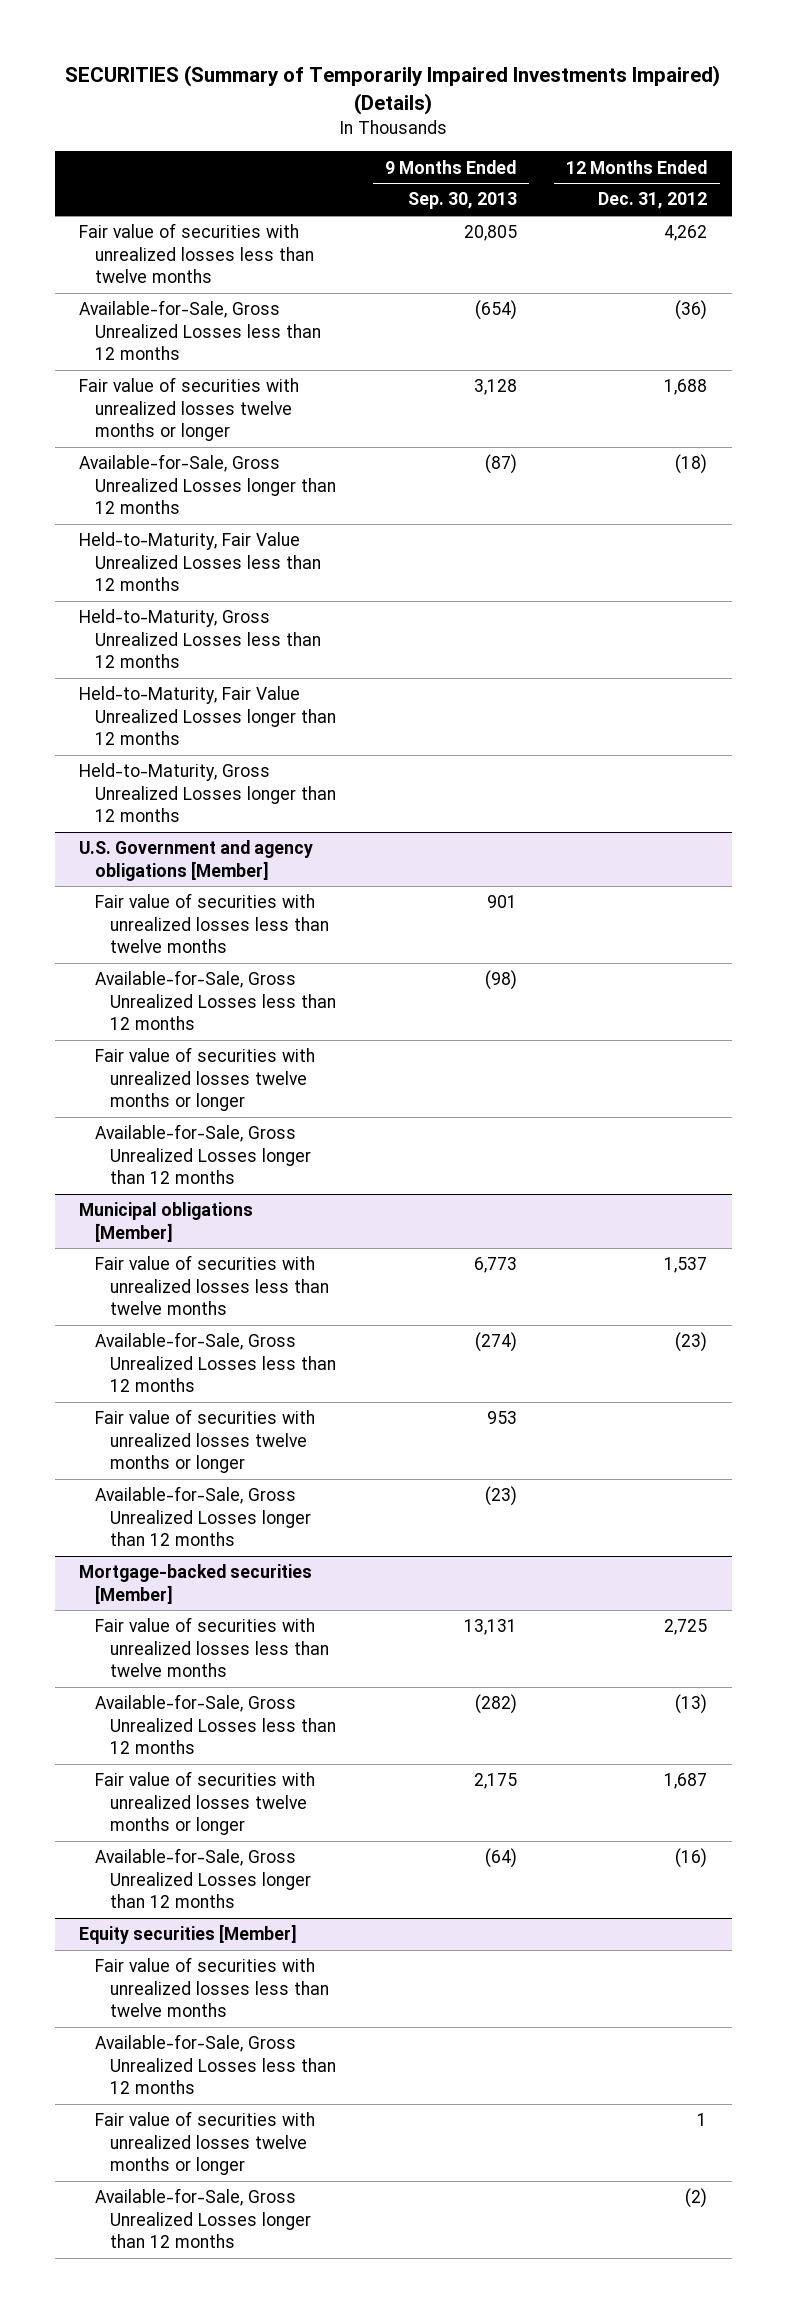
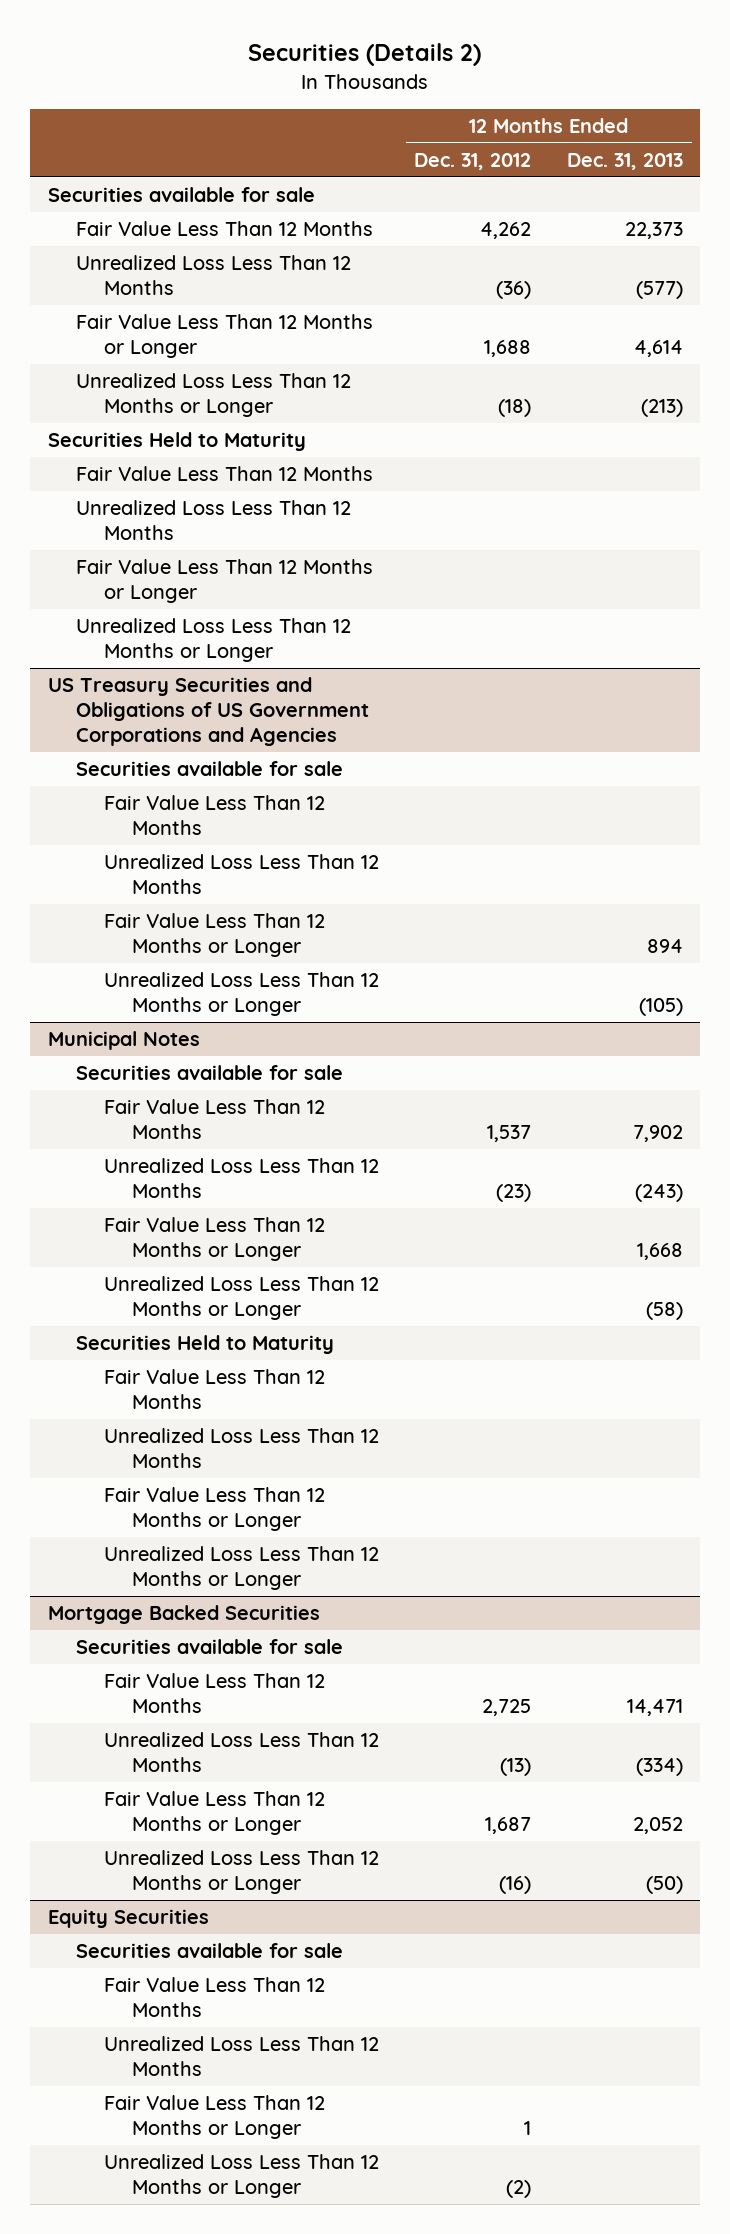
- SECURITIES (Summary of Temporarily Impaired Investments Impaired) (Details)
+ Securities (Details 2)
- | 9 Months Ended Sep. 30, 2013 | 12 Months Ended Dec. 31, 2012
+ | 12 Months Ended Dec. 31, 2012 | 12 Months Ended Dec. 31, 2013
- Fair value of securities with unrealized losses less than twelve months | 20,805 | 4,262
- Available-for-Sale, Gross Unrealized Losses less than 12 months | (654) | (36)
- Fair value of securities with unrealized losses twelve months or longer | 3,128 | 1,688
- Available-for-Sale, Gross Unrealized Losses longer than 12 months | (87) | (18)
- Held-to-Maturity, Fair Value Unrealized Losses less than 12 months
- Held-to-Maturity, Gross Unrealized Losses less than 12 months
- Held-to-Maturity, Fair Value Unrealized Losses longer than 12 months
- Held-to-Maturity, Gross Unrealized Losses longer than 12 months
- U.S. Government and agency obligations [Member]
- Fair value of securities with unrealized losses less than twelve months | 901 |
- Available-for-Sale, Gross Unrealized Losses less than 12 months | (98) |
- Fair value of securities with unrealized losses twelve months or longer
- Available-for-Sale, Gross Unrealized Losses longer than 12 months
- Municipal obligations [Member]
- Fair value of securities with unrealized losses less than twelve months | 6,773 | 1,537
- Available-for-Sale, Gross Unrealized Losses less than 12 months | (274) | (23)
- Fair value of securities with unrealized losses twelve months or longer | 953 |
- Available-for-Sale, Gross Unrealized Losses longer than 12 months | (23) |
- Mortgage-backed securities [Member]
- Fair value of securities with unrealized losses less than twelve months | 13,131 | 2,725
- Available-for-Sale, Gross Unrealized Losses less than 12 months | (282) | (13)
- Fair value of securities with unrealized losses twelve months or longer | 2,175 | 1,687
- Available-for-Sale, Gross Unrealized Losses longer than 12 months | (64) | (16)
- Equity securities [Member]
- Fair value of securities with unrealized losses less than twelve months
- Available-for-Sale, Gross Unrealized Losses less than 12 months
- Fair value of securities with unrealized losses twelve months or longer | | 1
- Available-for-Sale, Gross Unrealized Losses longer than 12 months | | (2)
+ Securities available for sale
+ Fair Value Less Than 12 Months | 4,262 | 22,373
+ Unrealized Loss Less Than 12 Months | (36) | (577)
+ Fair Value Less Than 12 Months or Longer | 1,688 | 4,614
+ Unrealized Loss Less Than 12 Months or Longer | (18) | (213)
+ Securities Held to Maturity
+ Fair Value Less Than 12 Months
+ Unrealized Loss Less Than 12 Months
+ Fair Value Less Than 12 Months or Longer
+ Unrealized Loss Less Than 12 Months or Longer
+ US Treasury Securities and Obligations of US Government Corporations and Agencies
+ Securities available for sale
+ Fair Value Less Than 12 Months
+ Unrealized Loss Less Than 12 Months
+ Fair Value Less Than 12 Months or Longer | | 894
+ Unrealized Loss Less Than 12 Months or Longer | | (105)
+ Municipal Notes
+ Securities available for sale
+ Fair Value Less Than 12 Months | 1,537 | 7,902
+ Unrealized Loss Less Than 12 Months | (23) | (243)
+ Fair Value Less Than 12 Months or Longer | | 1,668
+ Unrealized Loss Less Than 12 Months or Longer | | (58)
+ Securities Held to Maturity
+ Fair Value Less Than 12 Months
+ Unrealized Loss Less Than 12 Months
+ Fair Value Less Than 12 Months or Longer
+ Unrealized Loss Less Than 12 Months or Longer
+ Mortgage Backed Securities
+ Securities available for sale
+ Fair Value Less Than 12 Months | 2,725 | 14,471
+ Unrealized Loss Less Than 12 Months | (13) | (334)
+ Fair Value Less Than 12 Months or Longer | 1,687 | 2,052
+ Unrealized Loss Less Than 12 Months or Longer | (16) | (50)
+ Equity Securities
+ Securities available for sale
+ Fair Value Less Than 12 Months
+ Unrealized Loss Less Than 12 Months
+ Fair Value Less Than 12 Months or Longer | 1 |
+ Unrealized Loss Less Than 12 Months or Longer | (2) |

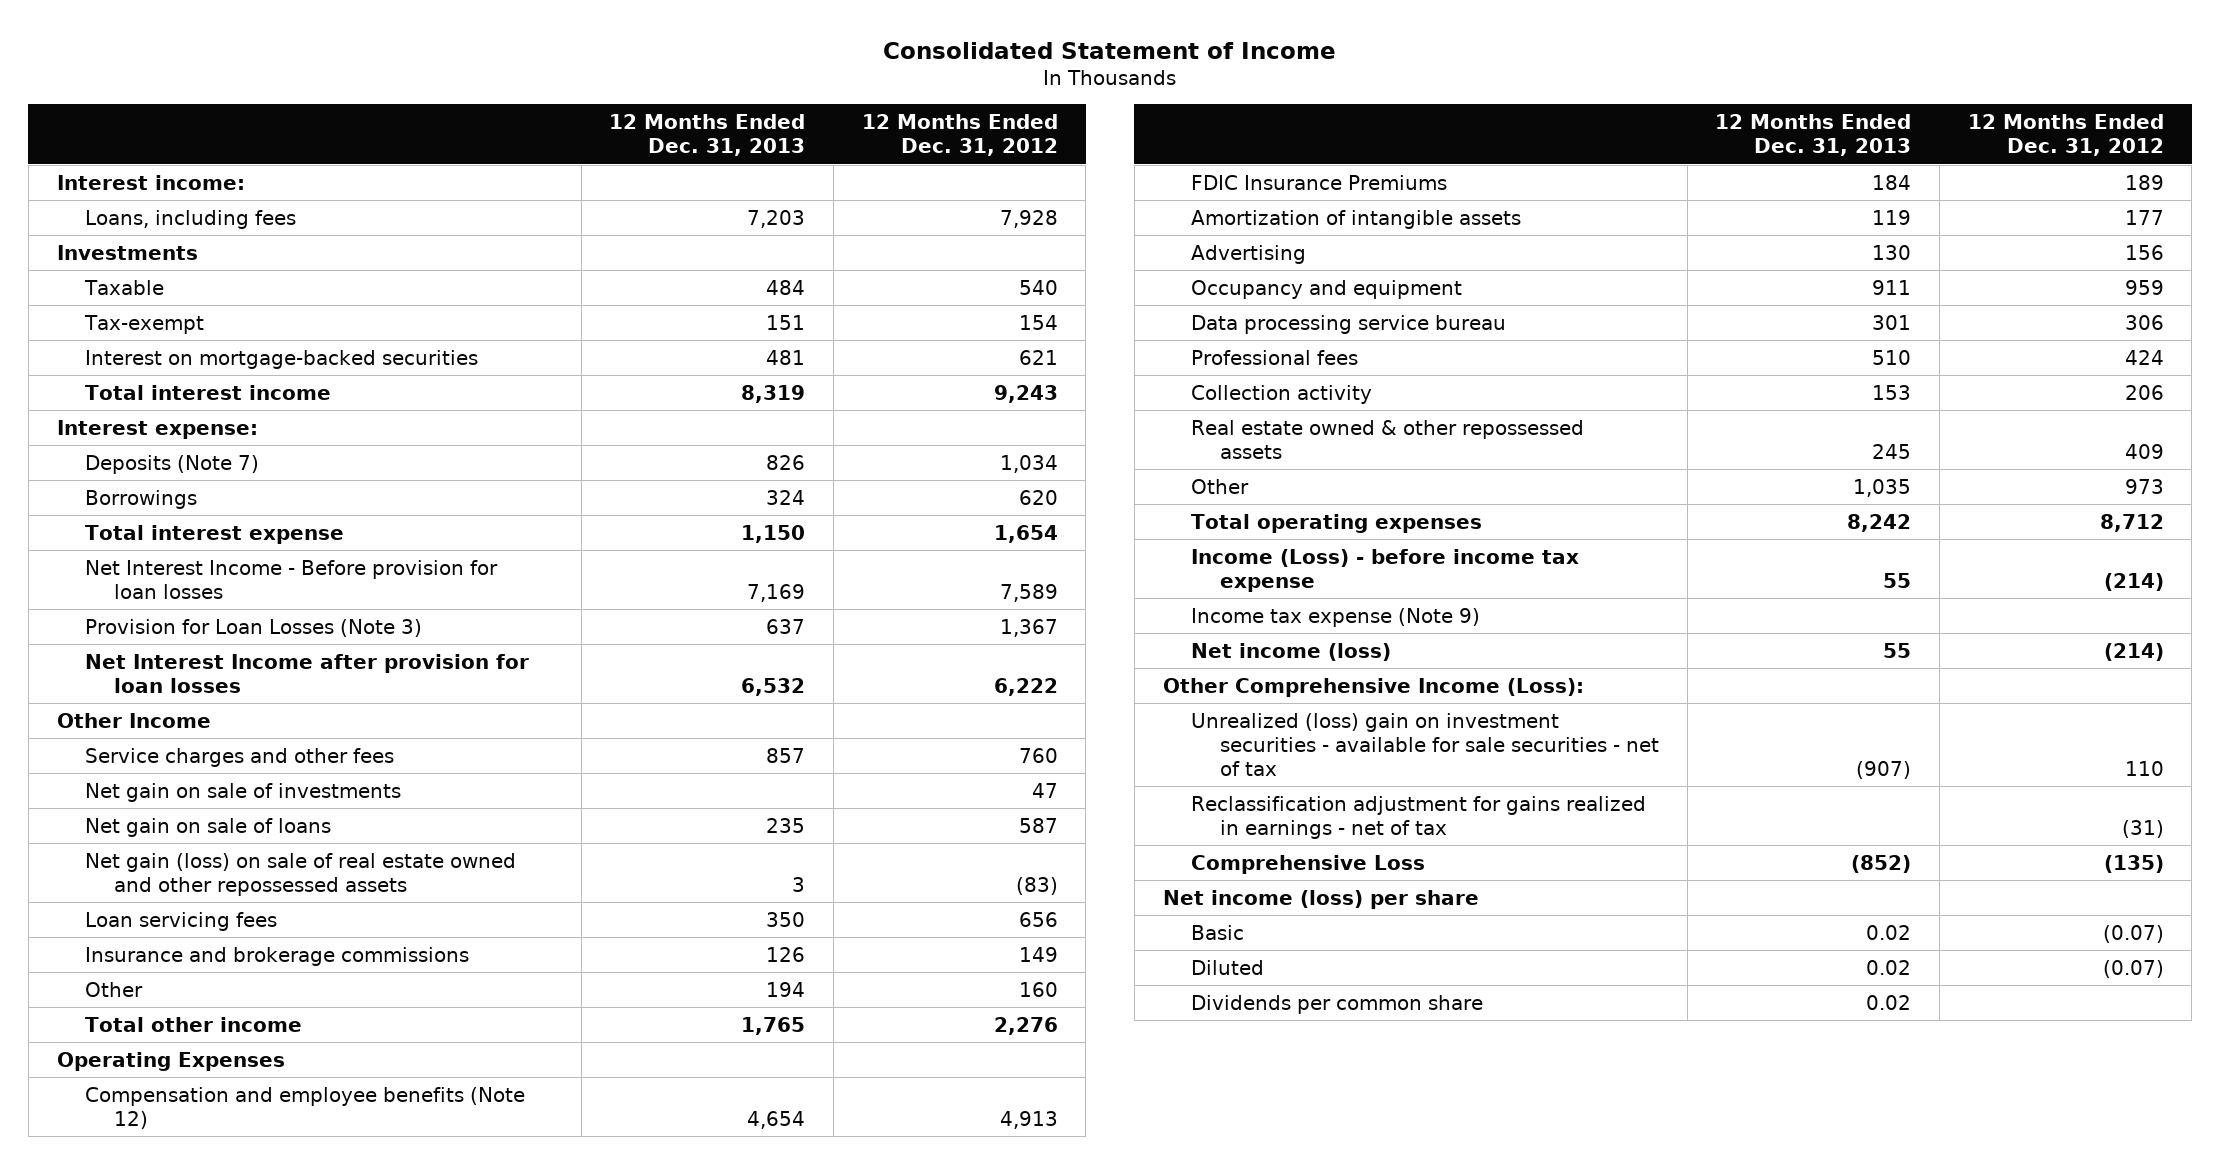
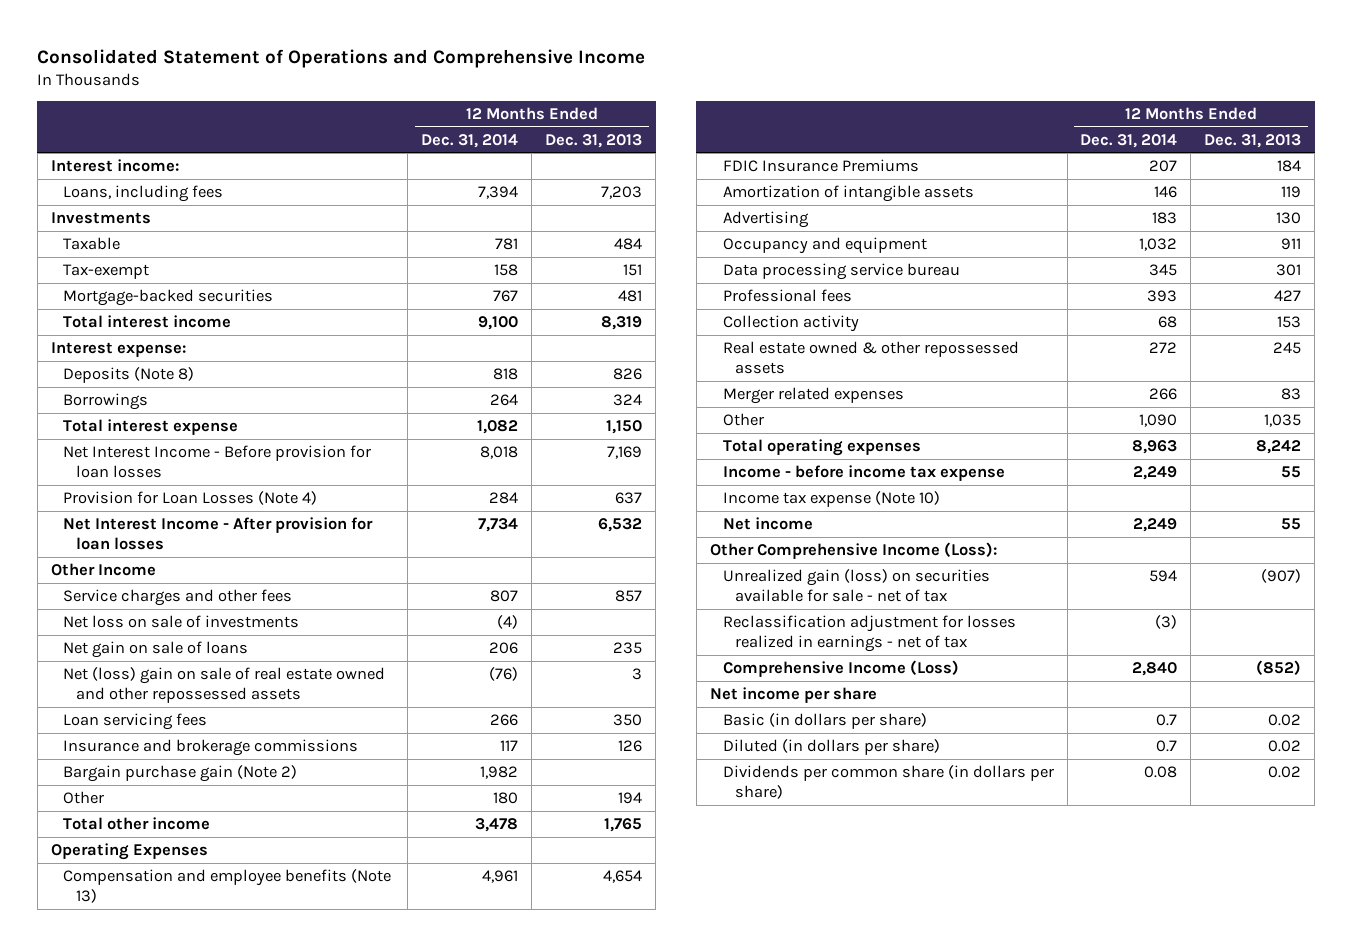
- Consolidated Statement of Income
+ Consolidated Statement of Operations and Comprehensive Income
- | 12 Months Ended Dec. 31, 2013 | 12 Months Ended Dec. 31, 2012
+ | 12 Months Ended Dec. 31, 2014 | 12 Months Ended Dec. 31, 2013
- Interest on mortgage-backed securities | 481 | 621
+ Mortgage-backed securities | 767 | 481
- Deposits (Note 7) | 826 | 1,034
+ Deposits (Note 8) | 818 | 826
- Provision for Loan Losses (Note 3) | 637 | 1,367
- Net Interest Income after provision for loan losses | 6,532 | 6,222
+ Provision for Loan Losses (Note 4) | 284 | 637
+ Net Interest Income - After provision for loan losses | 7,734 | 6,532
- Net gain on sale of investments | | 47
+ Net loss on sale of investments | (4) |
- Net gain (loss) on sale of real estate owned and other repossessed assets | 3 | (83)
+ Net (loss) gain on sale of real estate owned and other repossessed assets | (76) | 3
+ Bargain purchase gain (Note 2) | 1,982 |
- Compensation and employee benefits (Note 12) | 4,654 | 4,913
+ Compensation and employee benefits (Note 13) | 4,961 | 4,654
- Professional fees | 510 | 424
+ Professional fees | 393 | 427
+ Merger related expenses | 266 | 83
- Income (Loss) - before income tax expense | 55 | (214)
- Income tax expense (Note 9)
- Net income (loss) | 55 | (214)
+ Income - before income tax expense | 2,249 | 55
+ Income tax expense (Note 10)
+ Net income | 2,249 | 55
- Unrealized (loss) gain on investment securities - available for sale securities - net of tax | (907) | 110
- Reclassification adjustment for gains realized in earnings - net of tax | | (31)
- Comprehensive Loss | (852) | (135)
- Net income (loss) per share
- Basic | 0.02 | (0.07)
- Diluted | 0.02 | (0.07)
- Dividends per common share | 0.02 |
+ Unrealized gain (loss) on securities available for sale - net of tax | 594 | (907)
+ Reclassification adjustment for losses realized in earnings - net of tax | (3) |
+ Comprehensive Income (Loss) | 2,840 | (852)
+ Net income per share
+ Basic (in dollars per share) | 0.7 | 0.02
+ Diluted (in dollars per share) | 0.7 | 0.02
+ Dividends per common share (in dollars per share) | 0.08 | 0.02

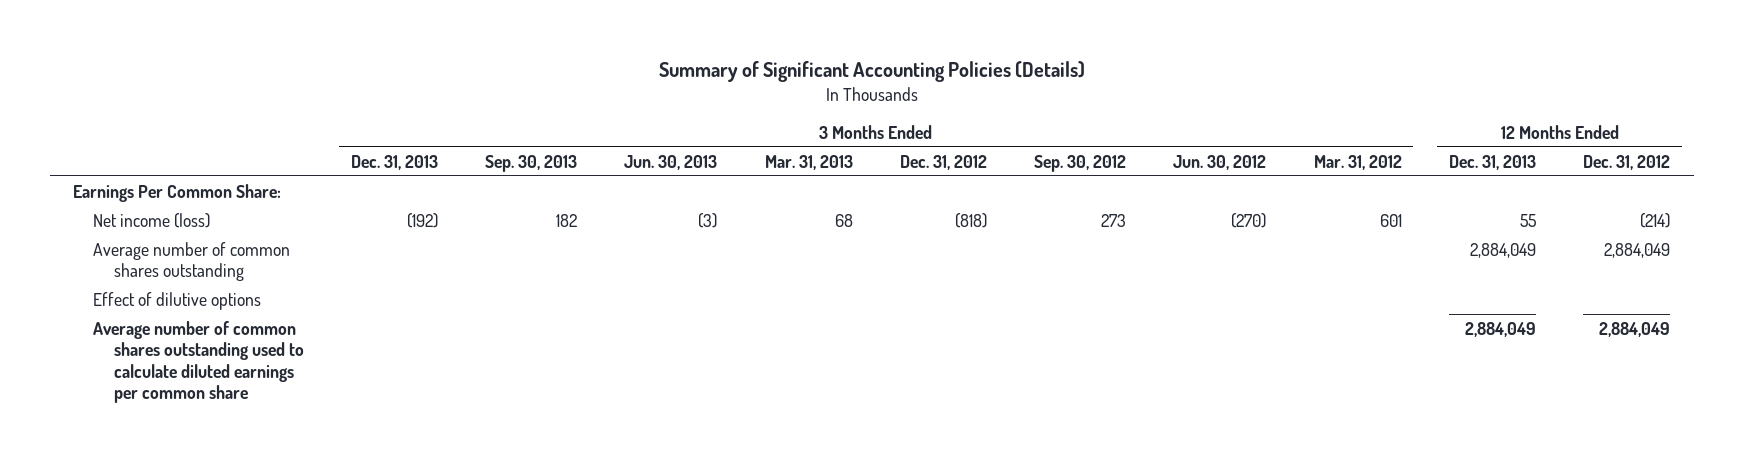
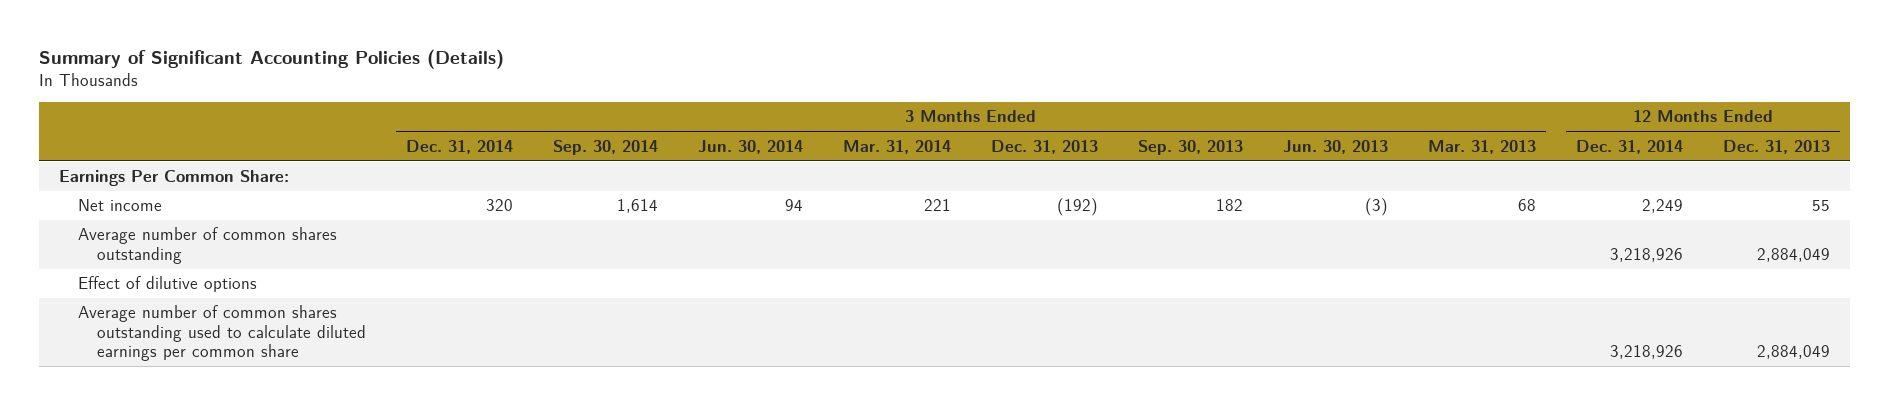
- | 3 Months Ended Dec. 31, 2013 | 3 Months Ended Sep. 30, 2013 | 3 Months Ended Jun. 30, 2013 | 3 Months Ended Mar. 31, 2013 | 3 Months Ended Dec. 31, 2012 | 3 Months Ended Sep. 30, 2012 | 3 Months Ended Jun. 30, 2012 | 3 Months Ended Mar. 31, 2012 | 12 Months Ended Dec. 31, 2013 | 12 Months Ended Dec. 31, 2012
+ | 3 Months Ended Dec. 31, 2014 | 3 Months Ended Sep. 30, 2014 | 3 Months Ended Jun. 30, 2014 | 3 Months Ended Mar. 31, 2014 | 3 Months Ended Dec. 31, 2013 | 3 Months Ended Sep. 30, 2013 | 3 Months Ended Jun. 30, 2013 | 3 Months Ended Mar. 31, 2013 | 12 Months Ended Dec. 31, 2014 | 12 Months Ended Dec. 31, 2013
- Net income (loss) | (192) | 182 | (3) | 68 | (818) | 273 | (270) | 601 | 55 | (214)
+ Net income | 320 | 1,614 | 94 | 221 | (192) | 182 | (3) | 68 | 2,249 | 55

